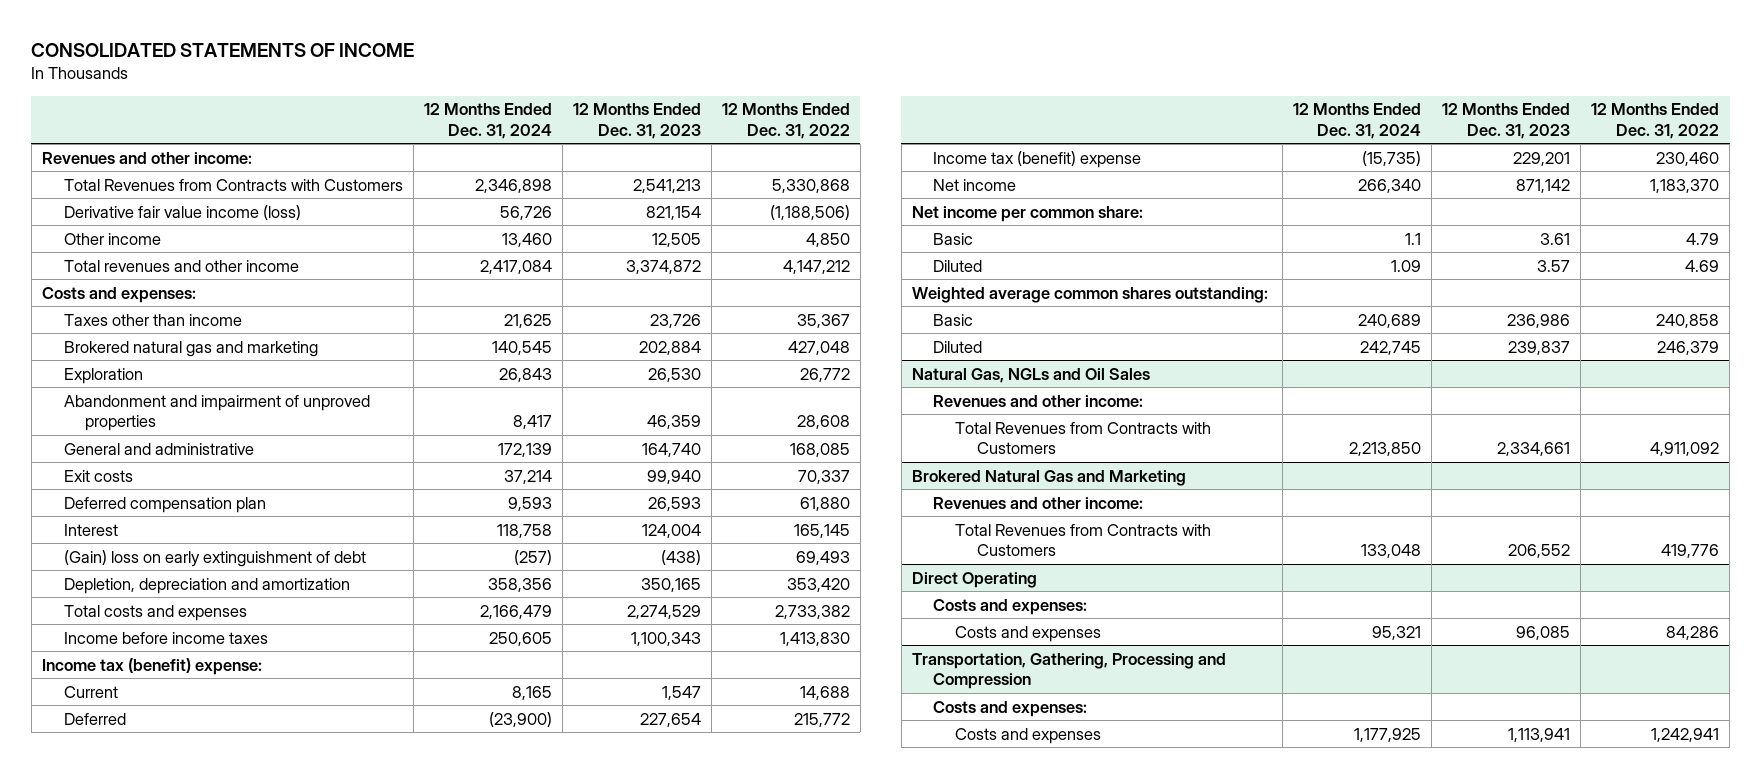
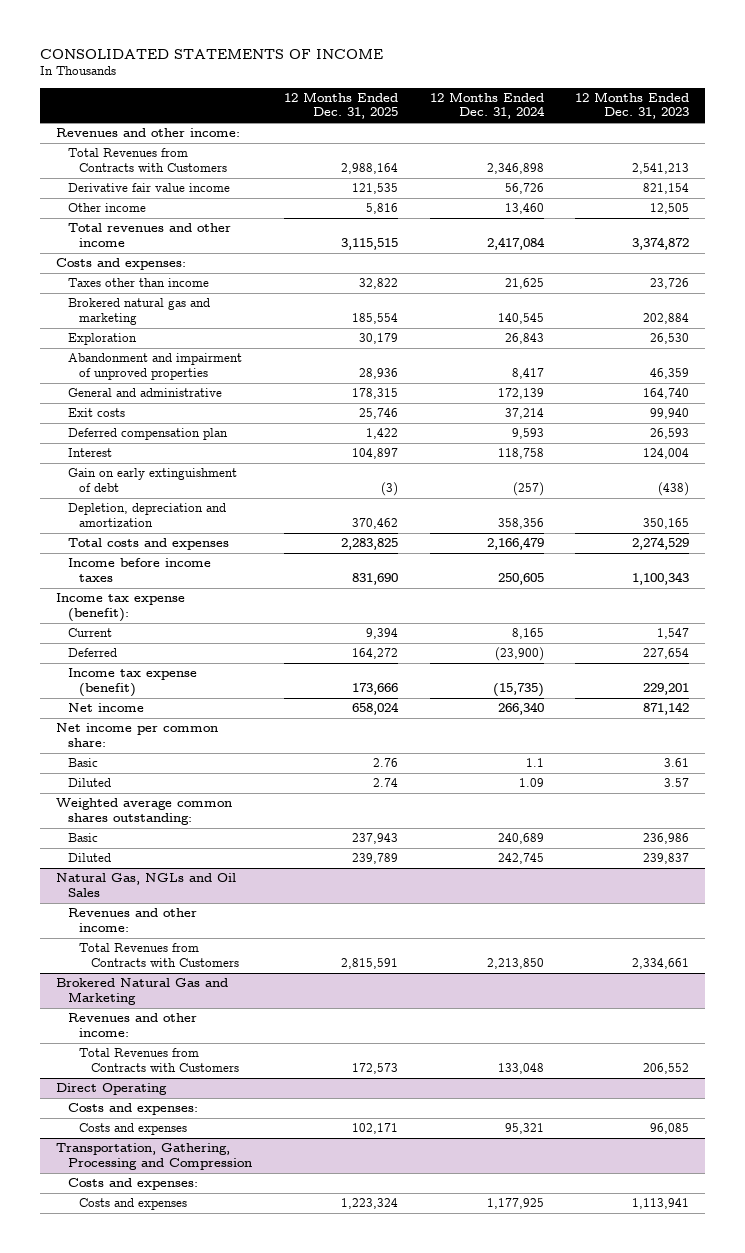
- | 12 Months Ended Dec. 31, 2024 | 12 Months Ended Dec. 31, 2023 | 12 Months Ended Dec. 31, 2022
+ | 12 Months Ended Dec. 31, 2025 | 12 Months Ended Dec. 31, 2024 | 12 Months Ended Dec. 31, 2023
- Derivative fair value income (loss) | 56,726 | 821,154 | (1,188,506)
+ Derivative fair value income | 121,535 | 56,726 | 821,154
- (Gain) loss on early extinguishment of debt | (257) | (438) | 69,493
+ Gain on early extinguishment of debt | (3) | (257) | (438)
- Income tax (benefit) expense:
+ Income tax expense (benefit):
- Income tax (benefit) expense | (15,735) | 229,201 | 230,460
+ Income tax expense (benefit) | 173,666 | (15,735) | 229,201

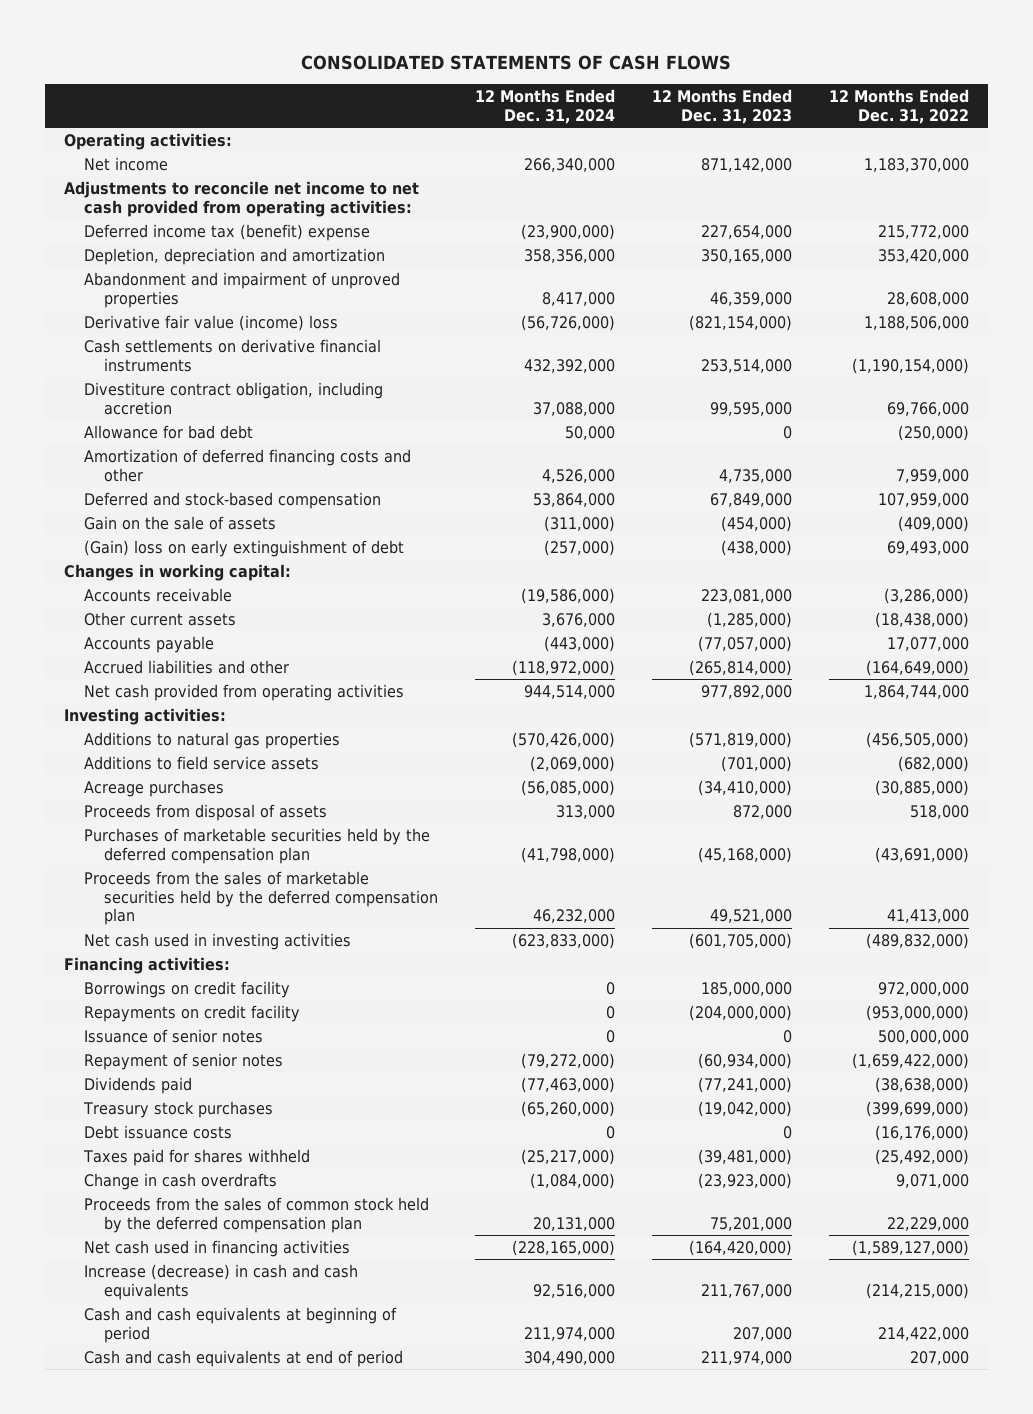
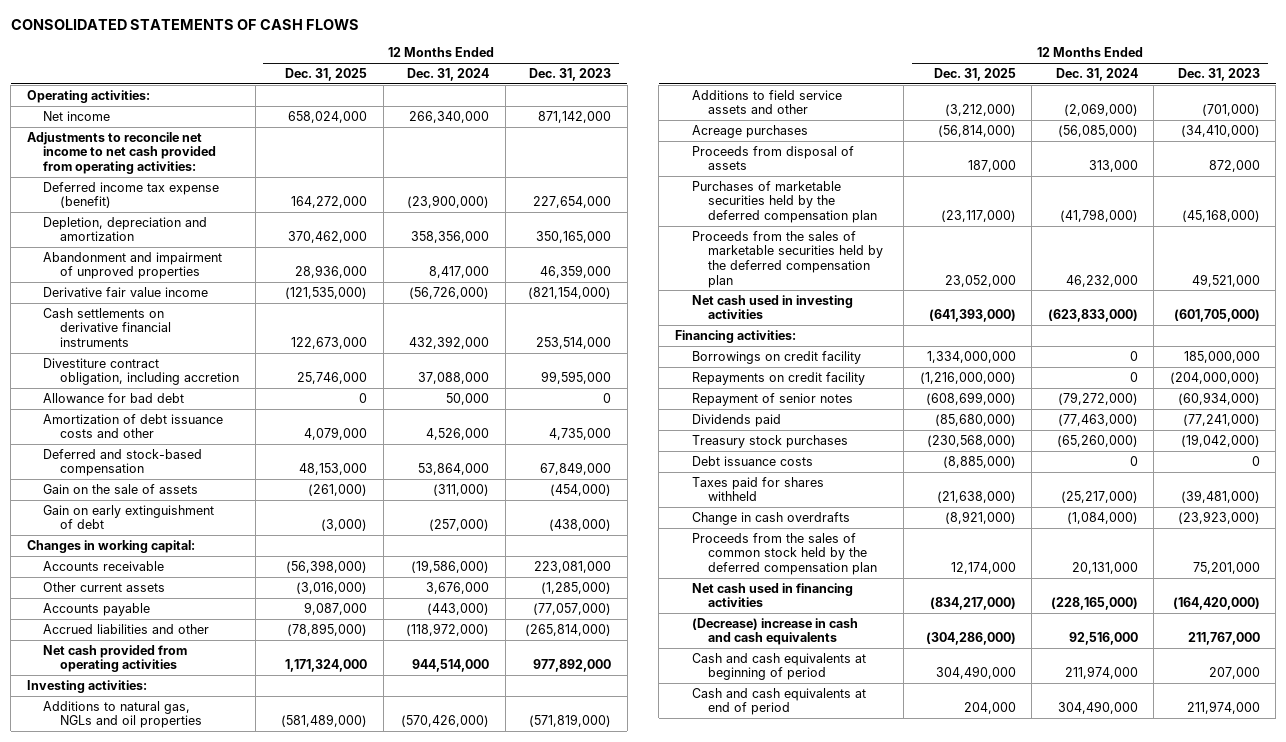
- | 12 Months Ended Dec. 31, 2024 | 12 Months Ended Dec. 31, 2023 | 12 Months Ended Dec. 31, 2022
+ | 12 Months Ended Dec. 31, 2025 | 12 Months Ended Dec. 31, 2024 | 12 Months Ended Dec. 31, 2023
- Deferred income tax (benefit) expense | (23,900,000) | 227,654,000 | 215,772,000
+ Deferred income tax expense (benefit) | 164,272,000 | (23,900,000) | 227,654,000
- Derivative fair value (income) loss | (56,726,000) | (821,154,000) | 1,188,506,000
+ Derivative fair value income | (121,535,000) | (56,726,000) | (821,154,000)
- Amortization of deferred financing costs and other | 4,526,000 | 4,735,000 | 7,959,000
+ Amortization of debt issuance costs and other | 4,079,000 | 4,526,000 | 4,735,000
- (Gain) loss on early extinguishment of debt | (257,000) | (438,000) | 69,493,000
+ Gain on early extinguishment of debt | (3,000) | (257,000) | (438,000)
- Additions to natural gas properties | (570,426,000) | (571,819,000) | (456,505,000)
- Additions to field service assets | (2,069,000) | (701,000) | (682,000)
+ Additions to natural gas, NGLs and oil properties | (581,489,000) | (570,426,000) | (571,819,000)
+ Additions to field service assets and other | (3,212,000) | (2,069,000) | (701,000)
- Issuance of senior notes | 0 | 0 | 500,000,000
- Increase (decrease) in cash and cash equivalents | 92,516,000 | 211,767,000 | (214,215,000)
+ (Decrease) increase in cash and cash equivalents | (304,286,000) | 92,516,000 | 211,767,000

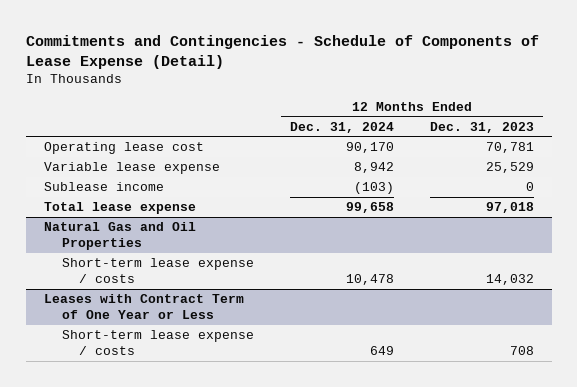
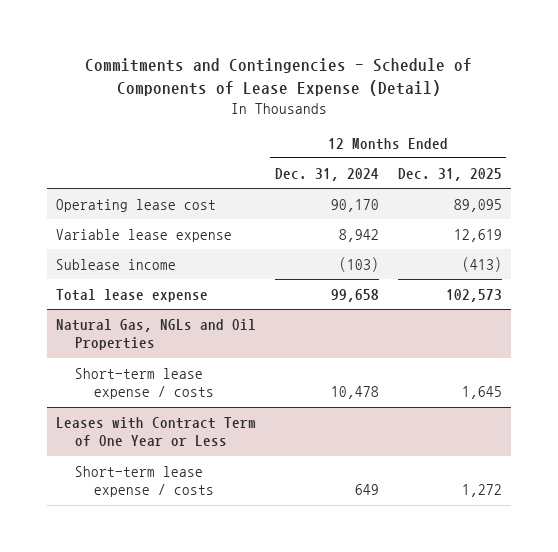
- | 12 Months Ended Dec. 31, 2024 | 12 Months Ended Dec. 31, 2023
+ | 12 Months Ended Dec. 31, 2024 | 12 Months Ended Dec. 31, 2025
- Natural Gas and Oil Properties
+ Natural Gas, NGLs and Oil Properties

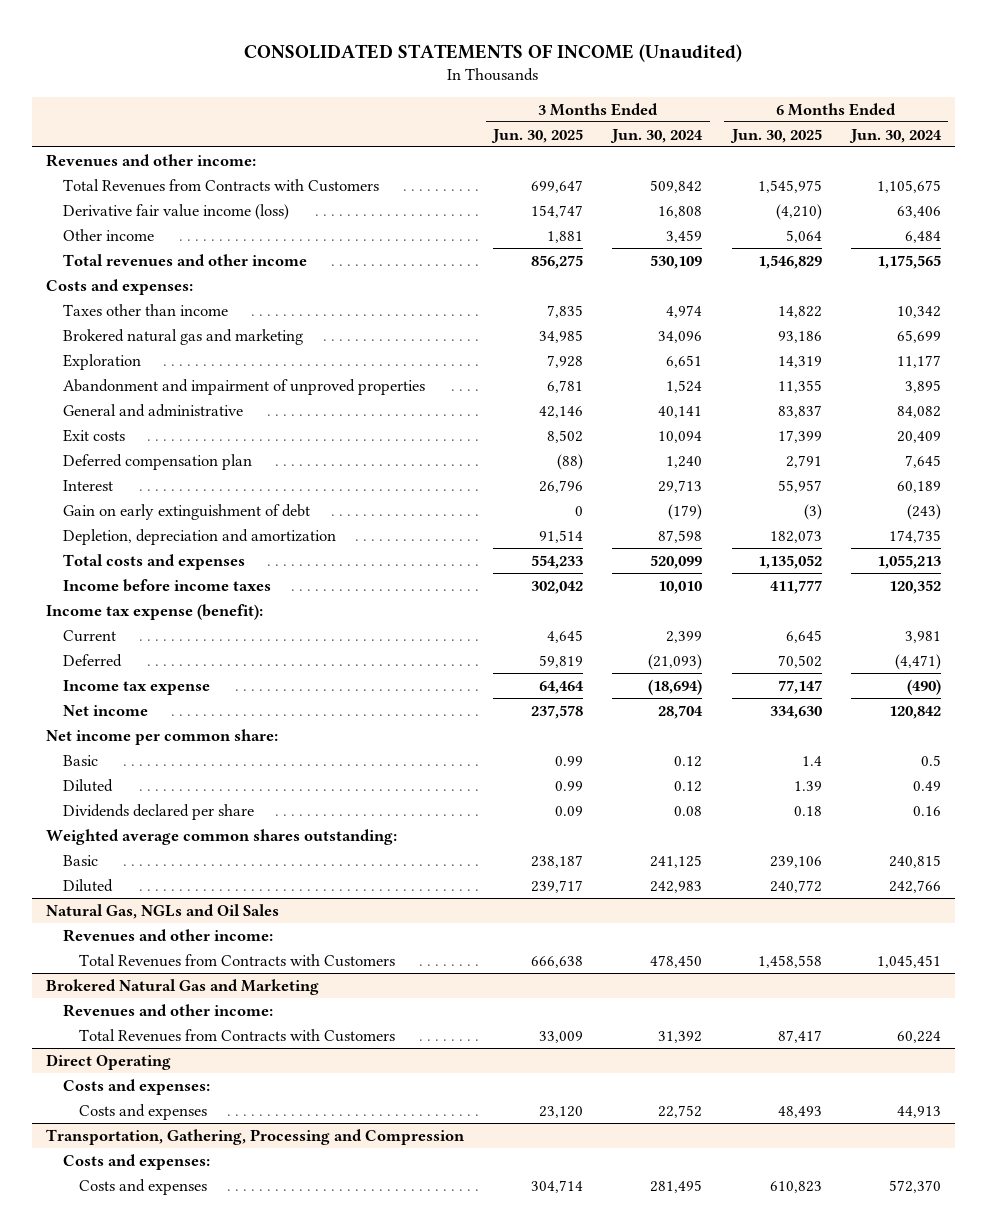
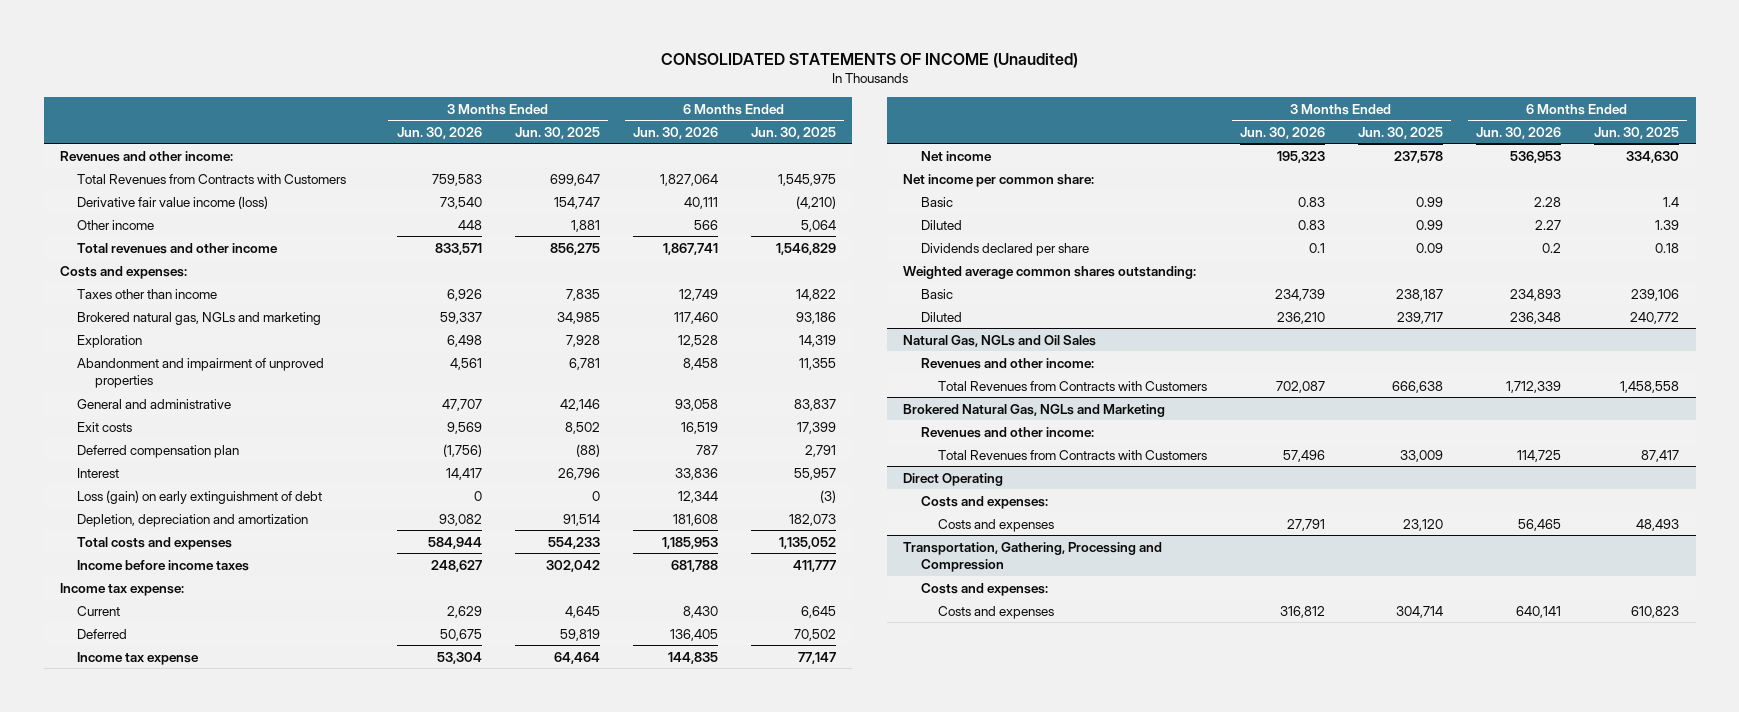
- | 3 Months Ended Jun. 30, 2025 | 3 Months Ended Jun. 30, 2024 | 6 Months Ended Jun. 30, 2025 | 6 Months Ended Jun. 30, 2024
+ | 3 Months Ended Jun. 30, 2026 | 3 Months Ended Jun. 30, 2025 | 6 Months Ended Jun. 30, 2026 | 6 Months Ended Jun. 30, 2025
- Brokered natural gas and marketing | 34,985 | 34,096 | 93,186 | 65,699
+ Brokered natural gas, NGLs and marketing | 59,337 | 34,985 | 117,460 | 93,186
- Gain on early extinguishment of debt | 0 | (179) | (3) | (243)
+ Loss (gain) on early extinguishment of debt | 0 | 0 | 12,344 | (3)
- Income tax expense (benefit):
+ Income tax expense:
- Brokered Natural Gas and Marketing
+ Brokered Natural Gas, NGLs and Marketing

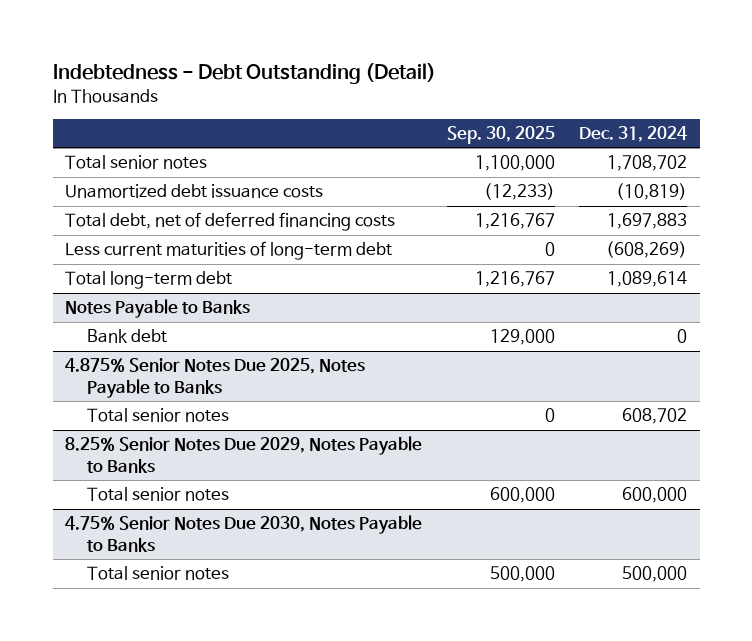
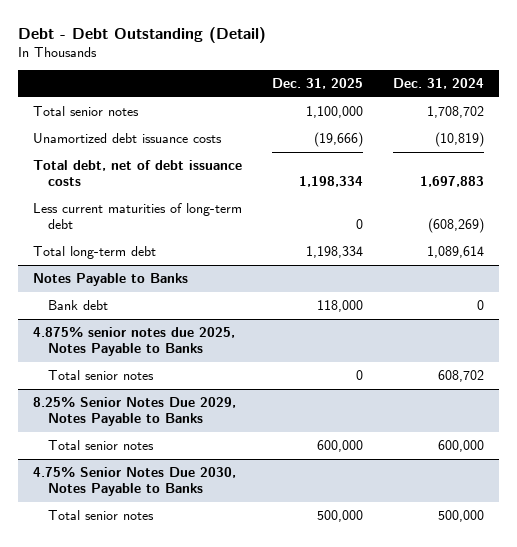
- Indebtedness - Debt Outstanding (Detail)
+ Debt - Debt Outstanding (Detail)
- | Sep. 30, 2025 | Dec. 31, 2024
+ | Dec. 31, 2025 | Dec. 31, 2024
- Total debt, net of deferred financing costs | 1,216,767 | 1,697,883
+ Total debt, net of debt issuance costs | 1,198,334 | 1,697,883
- 4.875% Senior Notes Due 2025, Notes Payable to Banks
+ 4.875% senior notes due 2025, Notes Payable to Banks

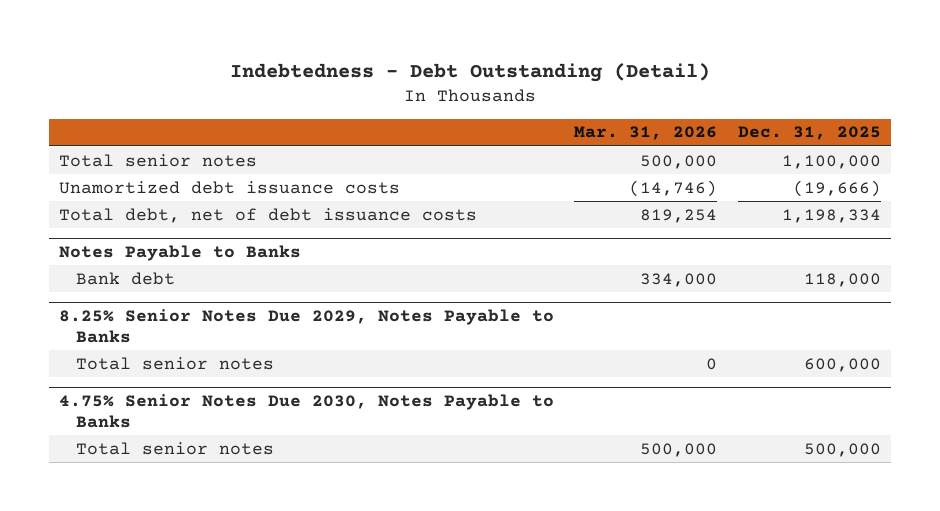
- Debt - Debt Outstanding (Detail)
+ Indebtedness - Debt Outstanding (Detail)
- | Dec. 31, 2025 | Dec. 31, 2024
+ | Mar. 31, 2026 | Dec. 31, 2025
- Less current maturities of long-term debt | 0 | (608,269)
- Total long-term debt | 1,198,334 | 1,089,614
- 4.875% senior notes due 2025, Notes Payable to Banks
- Total senior notes | 0 | 608,702

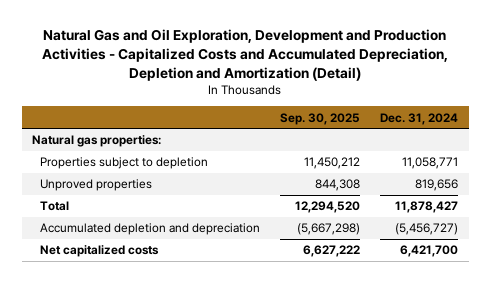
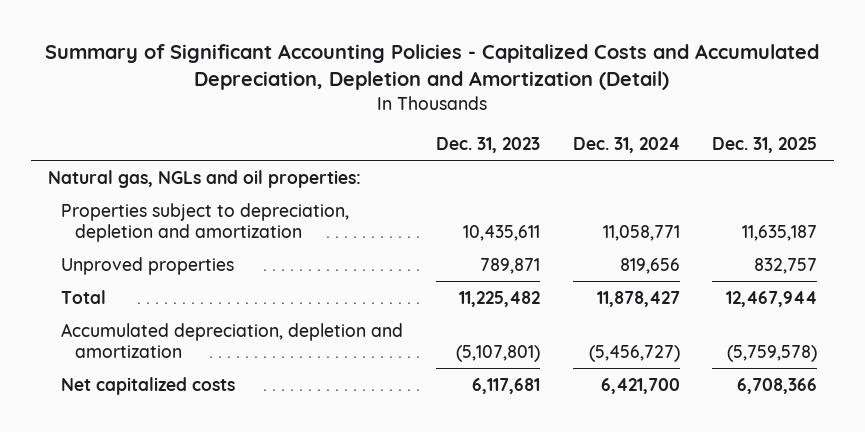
- Natural Gas and Oil Exploration, Development and Production Activities - Capitalized Costs and Accumulated Depreciation, Depletion and Amortization (Detail)
+ Summary of Significant Accounting Policies - Capitalized Costs and Accumulated Depreciation, Depletion and Amortization (Detail)
- | Sep. 30, 2025 | Dec. 31, 2024
+ | Dec. 31, 2023 | Dec. 31, 2024 | Dec. 31, 2025
- Natural gas properties:
- Properties subject to depletion | 11,450,212 | 11,058,771
+ Natural gas, NGLs and oil properties:
+ Properties subject to depreciation, depletion and amortization | 10,435,611 | 11,058,771 | 11,635,187
- Accumulated depletion and depreciation | (5,667,298) | (5,456,727)
+ Accumulated depreciation, depletion and amortization | (5,107,801) | (5,456,727) | (5,759,578)

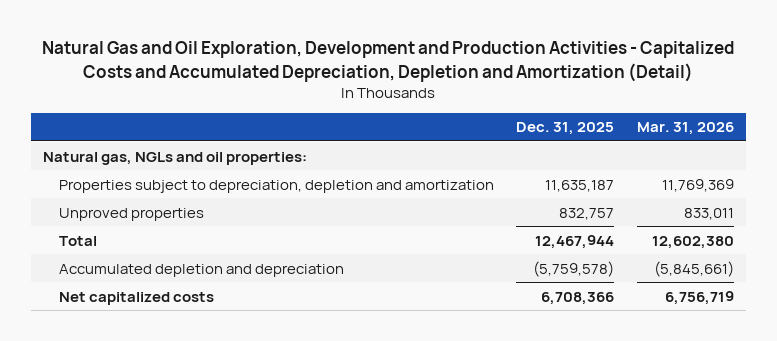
- Summary of Significant Accounting Policies - Capitalized Costs and Accumulated Depreciation, Depletion and Amortization (Detail)
+ Natural Gas and Oil Exploration, Development and Production Activities - Capitalized Costs and Accumulated Depreciation, Depletion and Amortization (Detail)
- | Dec. 31, 2023 | Dec. 31, 2024 | Dec. 31, 2025
+ | Dec. 31, 2025 | Mar. 31, 2026
- Accumulated depreciation, depletion and amortization | (5,107,801) | (5,456,727) | (5,759,578)
+ Accumulated depletion and depreciation | (5,759,578) | (5,845,661)

